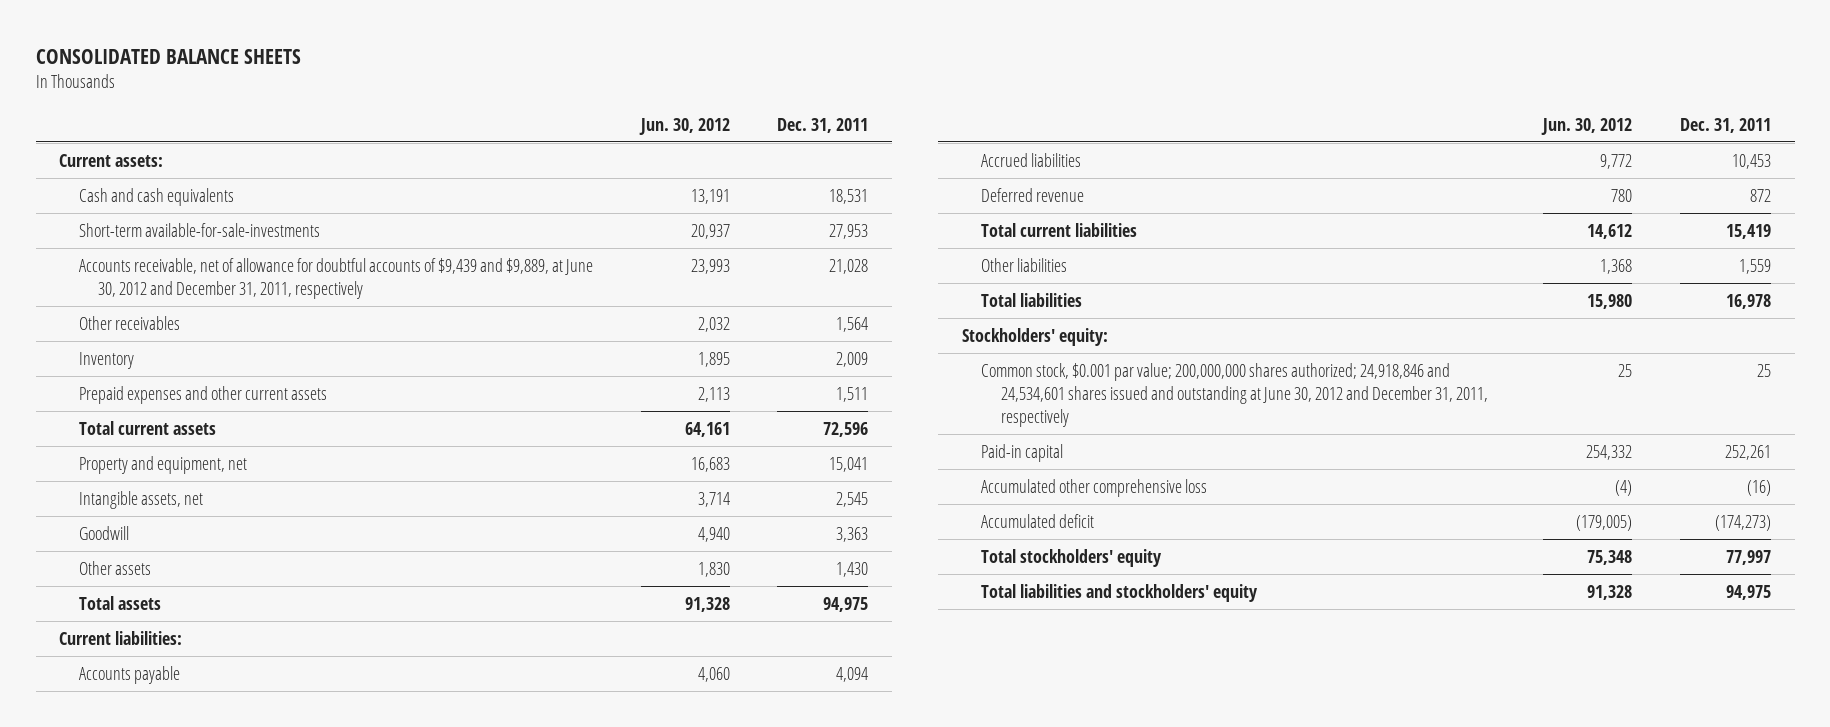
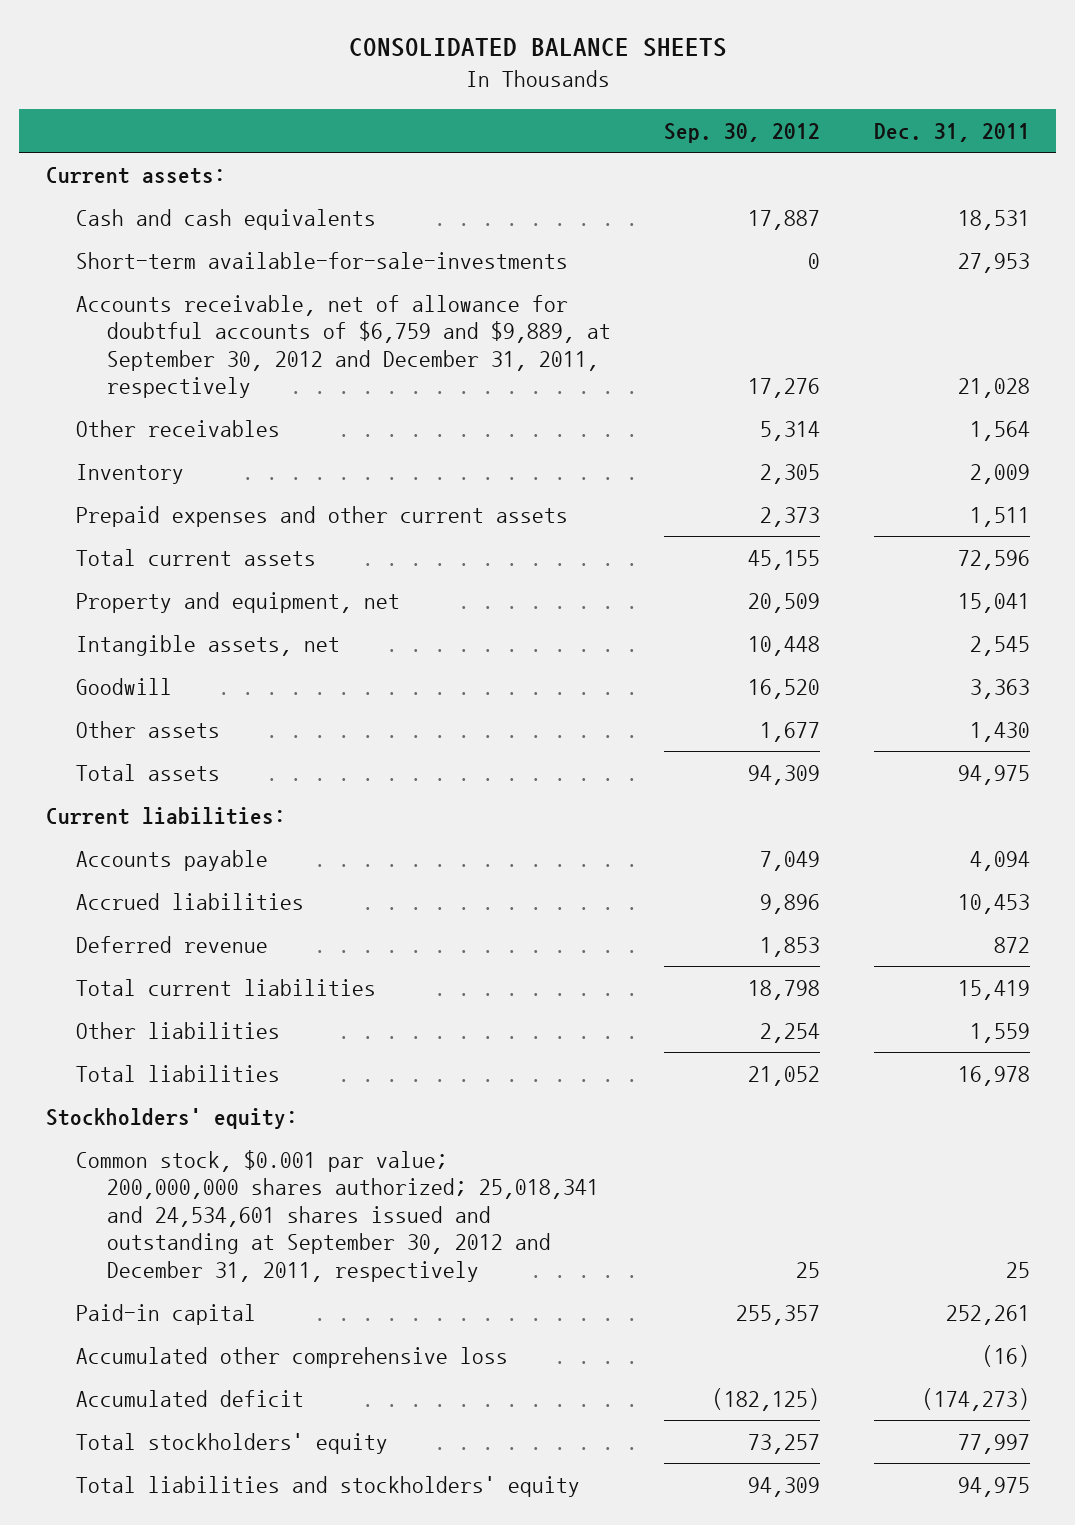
- | Jun. 30, 2012 | Dec. 31, 2011
+ | Sep. 30, 2012 | Dec. 31, 2011
- Accounts receivable, net of allowance for doubtful accounts of $9,439 and $9,889, at June 30, 2012 and December 31, 2011, respectively | 23,993 | 21,028
+ Accounts receivable, net of allowance for doubtful accounts of $6,759 and $9,889, at September 30, 2012 and December 31, 2011, respectively | 17,276 | 21,028
- Common stock, $0.001 par value; 200,000,000 shares authorized; 24,918,846 and 24,534,601 shares issued and outstanding at June 30, 2012 and December 31, 2011, respectively | 25 | 25
+ Common stock, $0.001 par value; 200,000,000 shares authorized; 25,018,341 and 24,534,601 shares issued and outstanding at September 30, 2012 and December 31, 2011, respectively | 25 | 25

